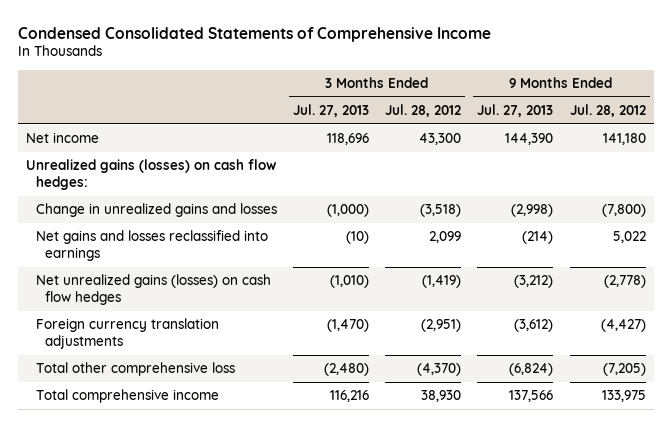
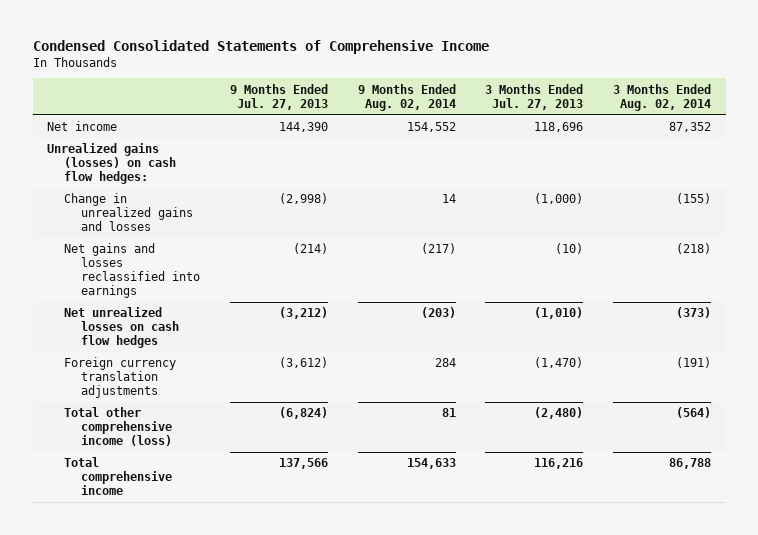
- | 3 Months Ended Jul. 27, 2013 | 3 Months Ended Jul. 28, 2012 | 9 Months Ended Jul. 27, 2013 | 9 Months Ended Jul. 28, 2012
+ | 9 Months Ended Jul. 27, 2013 | 9 Months Ended Aug. 02, 2014 | 3 Months Ended Jul. 27, 2013 | 3 Months Ended Aug. 02, 2014
- Net unrealized gains (losses) on cash flow hedges | (1,010) | (1,419) | (3,212) | (2,778)
+ Net unrealized losses on cash flow hedges | (3,212) | (203) | (1,010) | (373)
- Total other comprehensive loss | (2,480) | (4,370) | (6,824) | (7,205)
+ Total other comprehensive income (loss) | (6,824) | 81 | (2,480) | (564)

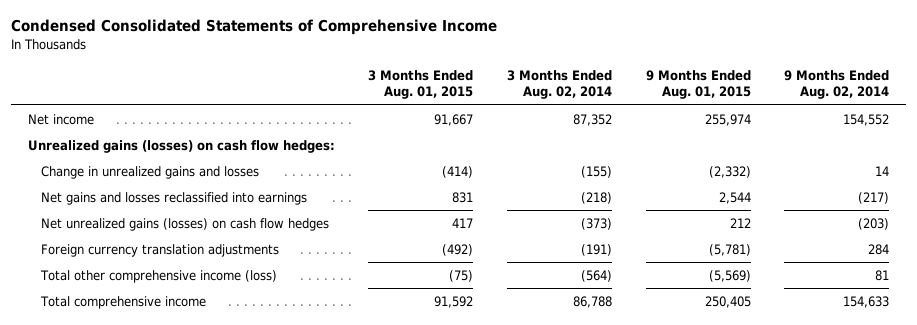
- | 9 Months Ended Jul. 27, 2013 | 9 Months Ended Aug. 02, 2014 | 3 Months Ended Jul. 27, 2013 | 3 Months Ended Aug. 02, 2014
+ | 3 Months Ended Aug. 01, 2015 | 3 Months Ended Aug. 02, 2014 | 9 Months Ended Aug. 01, 2015 | 9 Months Ended Aug. 02, 2014
- Net unrealized losses on cash flow hedges | (3,212) | (203) | (1,010) | (373)
+ Net unrealized gains (losses) on cash flow hedges | 417 | (373) | 212 | (203)

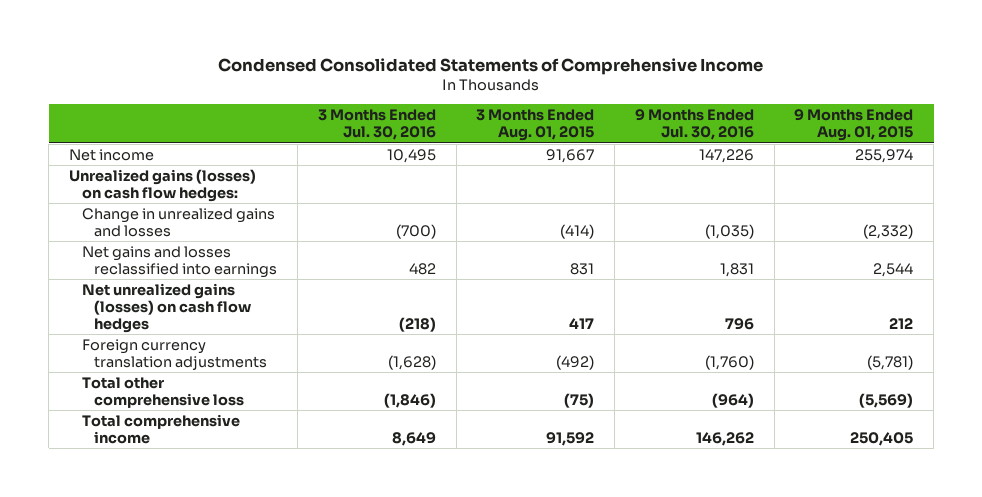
- | 3 Months Ended Aug. 01, 2015 | 3 Months Ended Aug. 02, 2014 | 9 Months Ended Aug. 01, 2015 | 9 Months Ended Aug. 02, 2014
+ | 3 Months Ended Jul. 30, 2016 | 3 Months Ended Aug. 01, 2015 | 9 Months Ended Jul. 30, 2016 | 9 Months Ended Aug. 01, 2015
- Total other comprehensive income (loss) | (75) | (564) | (5,569) | 81
+ Total other comprehensive loss | (1,846) | (75) | (964) | (5,569)

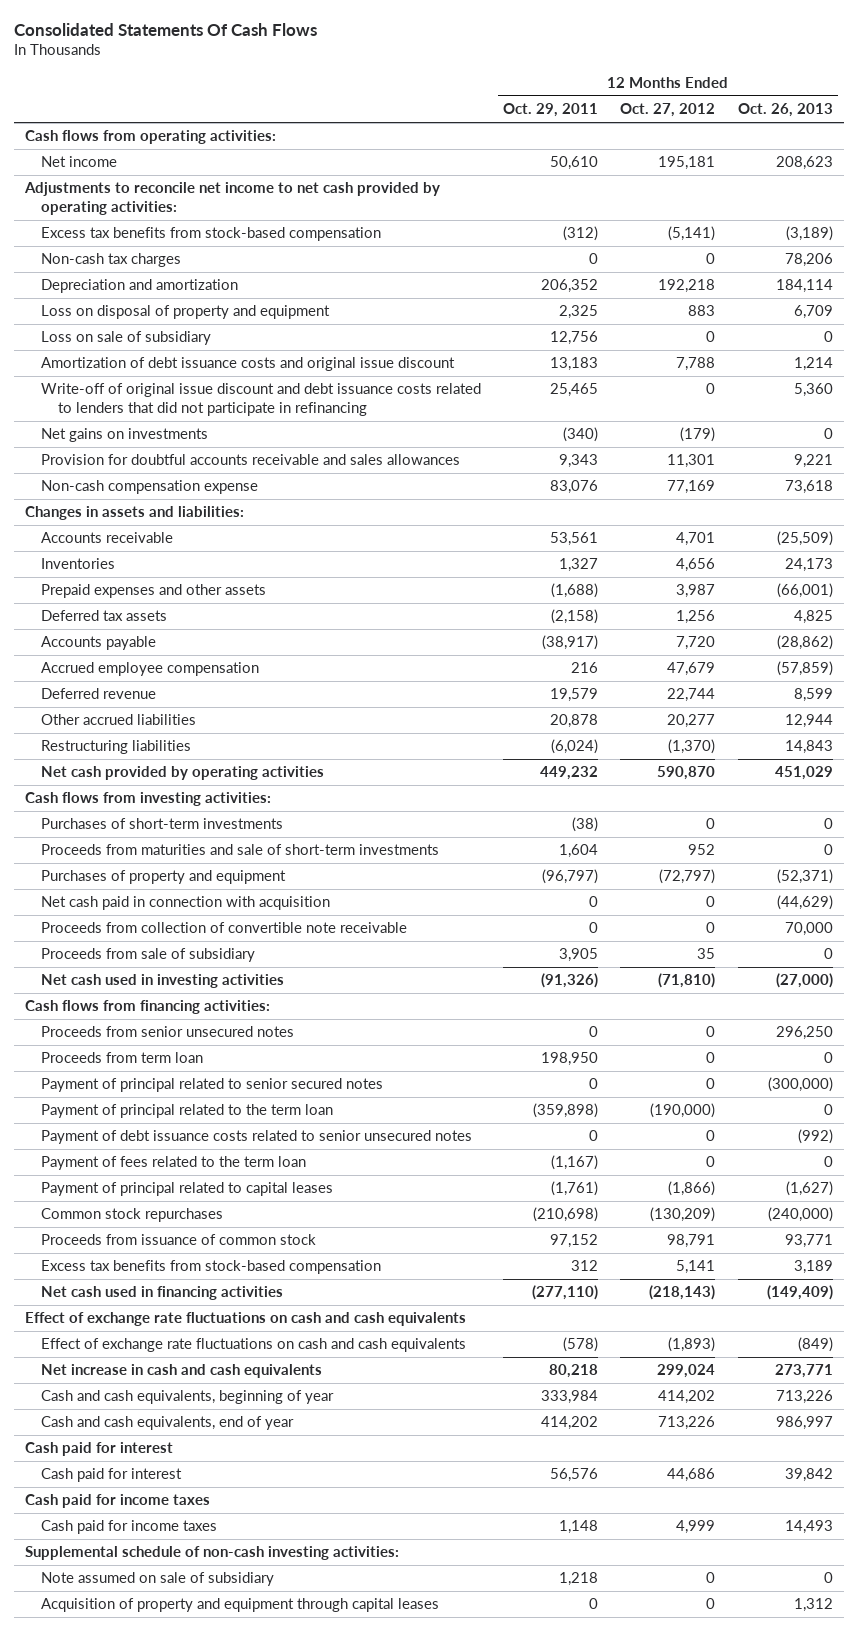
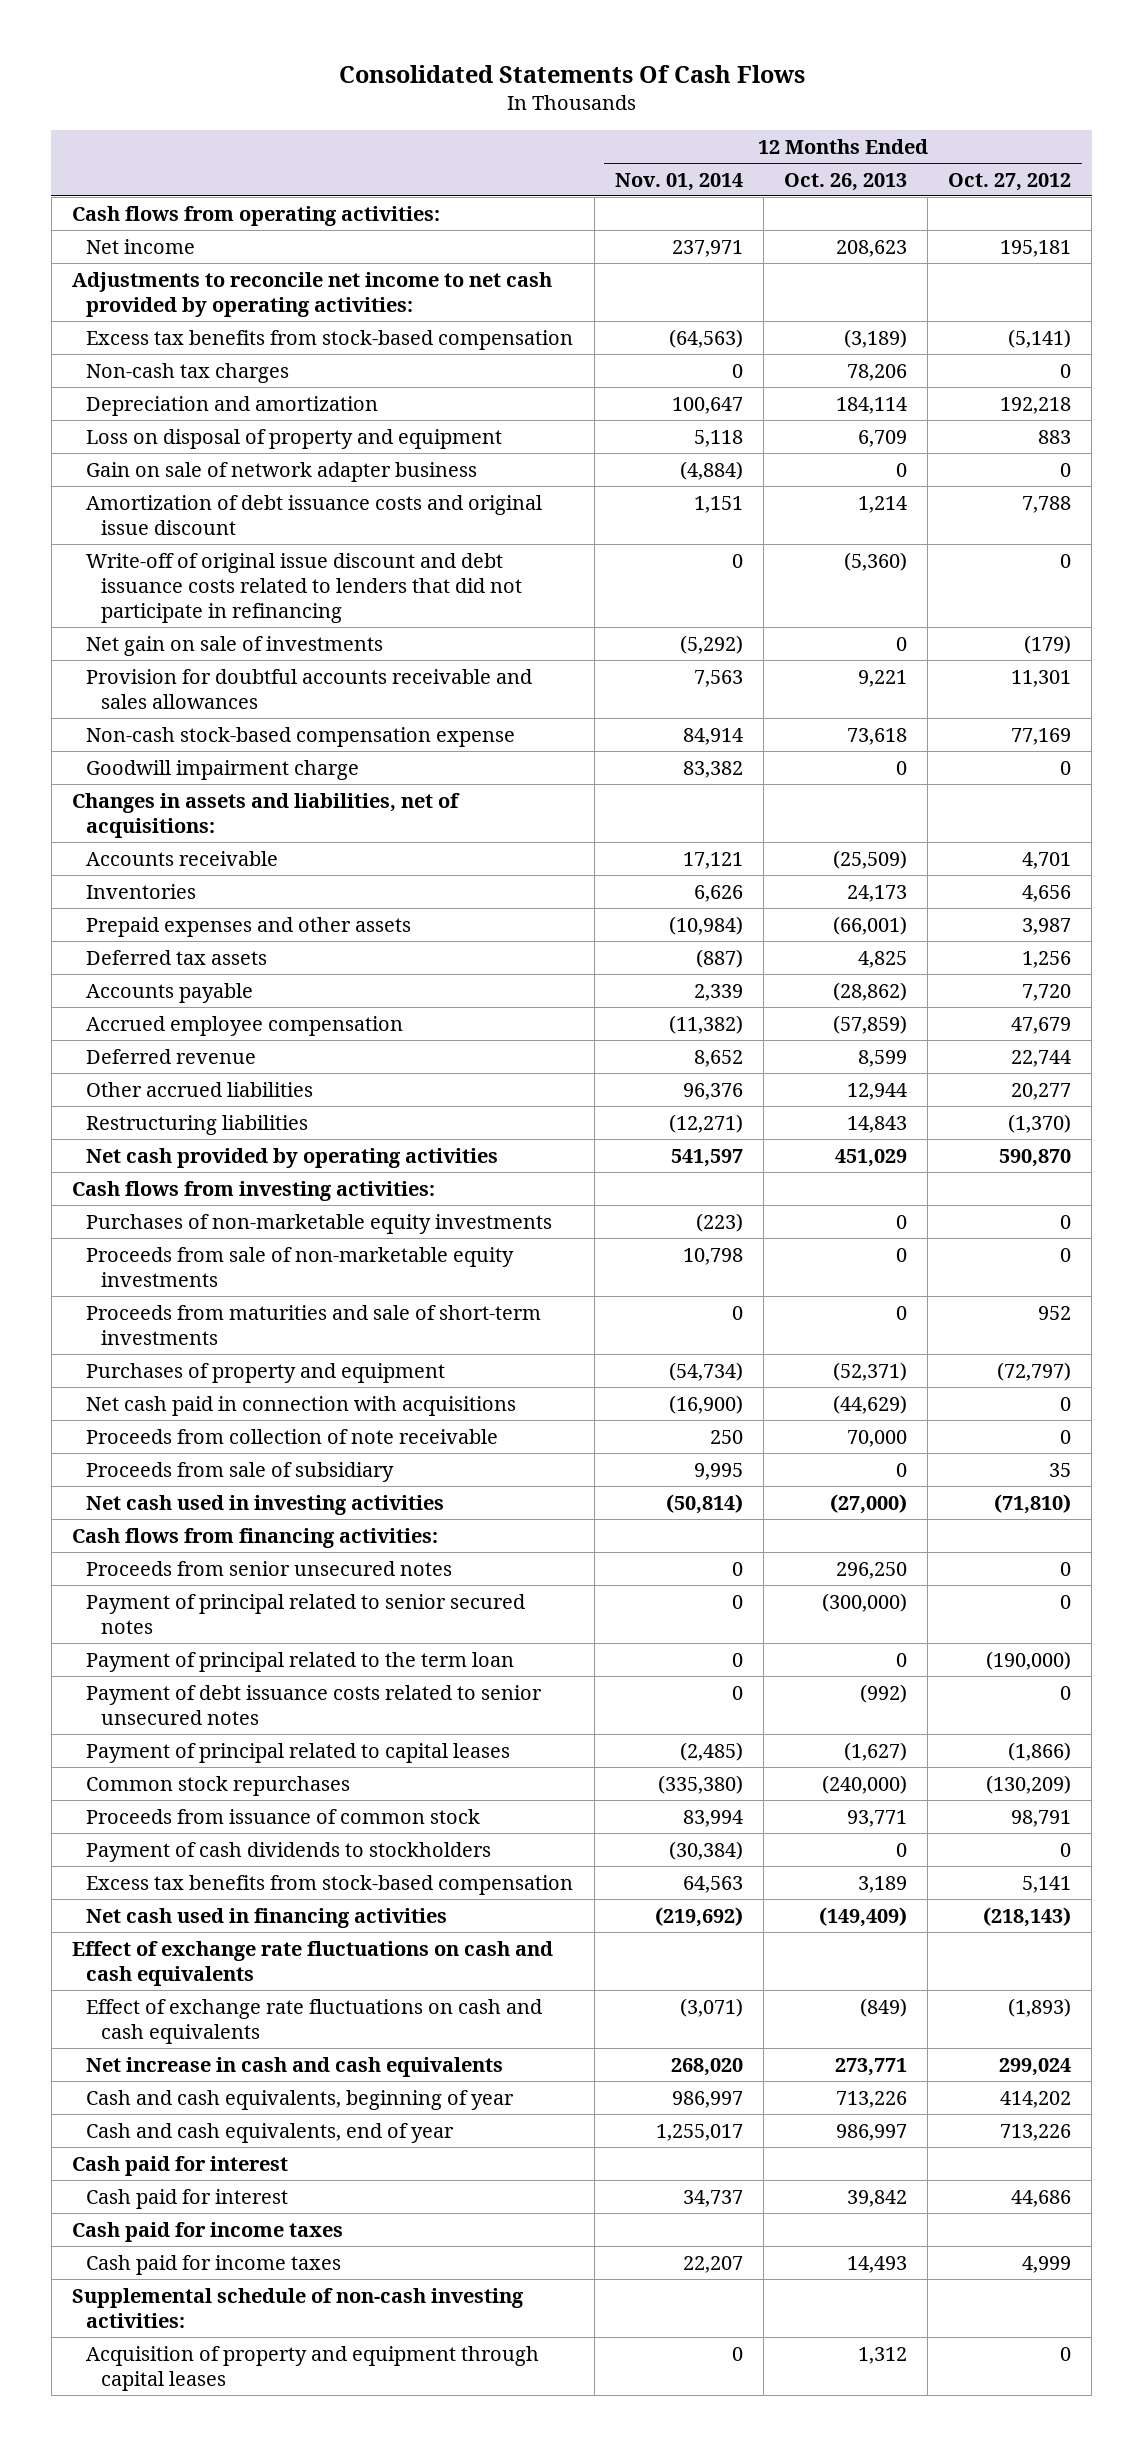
- | 12 Months Ended Oct. 29, 2011 | 12 Months Ended Oct. 27, 2012 | 12 Months Ended Oct. 26, 2013
+ | 12 Months Ended Nov. 01, 2014 | 12 Months Ended Oct. 26, 2013 | 12 Months Ended Oct. 27, 2012
- Loss on sale of subsidiary | 12,756 | 0 | 0
+ Gain on sale of network adapter business | (4,884) | 0 | 0
- Write-off of original issue discount and debt issuance costs related to lenders that did not participate in refinancing | 25,465 | 0 | 5,360
- Net gains on investments | (340) | (179) | 0
+ Write-off of original issue discount and debt issuance costs related to lenders that did not participate in refinancing | 0 | (5,360) | 0
+ Net gain on sale of investments | (5,292) | 0 | (179)
- Non-cash compensation expense | 83,076 | 77,169 | 73,618
- Changes in assets and liabilities:
+ Non-cash stock-based compensation expense | 84,914 | 73,618 | 77,169
+ Goodwill impairment charge | 83,382 | 0 | 0
+ Changes in assets and liabilities, net of acquisitions:
- Purchases of short-term investments | (38) | 0 | 0
+ Purchases of non-marketable equity investments | (223) | 0 | 0
+ Proceeds from sale of non-marketable equity investments | 10,798 | 0 | 0
- Net cash paid in connection with acquisition | 0 | 0 | (44,629)
- Proceeds from collection of convertible note receivable | 0 | 0 | 70,000
+ Net cash paid in connection with acquisitions | (16,900) | (44,629) | 0
+ Proceeds from collection of note receivable | 250 | 70,000 | 0
- Proceeds from term loan | 198,950 | 0 | 0
- Payment of fees related to the term loan | (1,167) | 0 | 0
+ Payment of cash dividends to stockholders | (30,384) | 0 | 0
- Note assumed on sale of subsidiary | 1,218 | 0 | 0

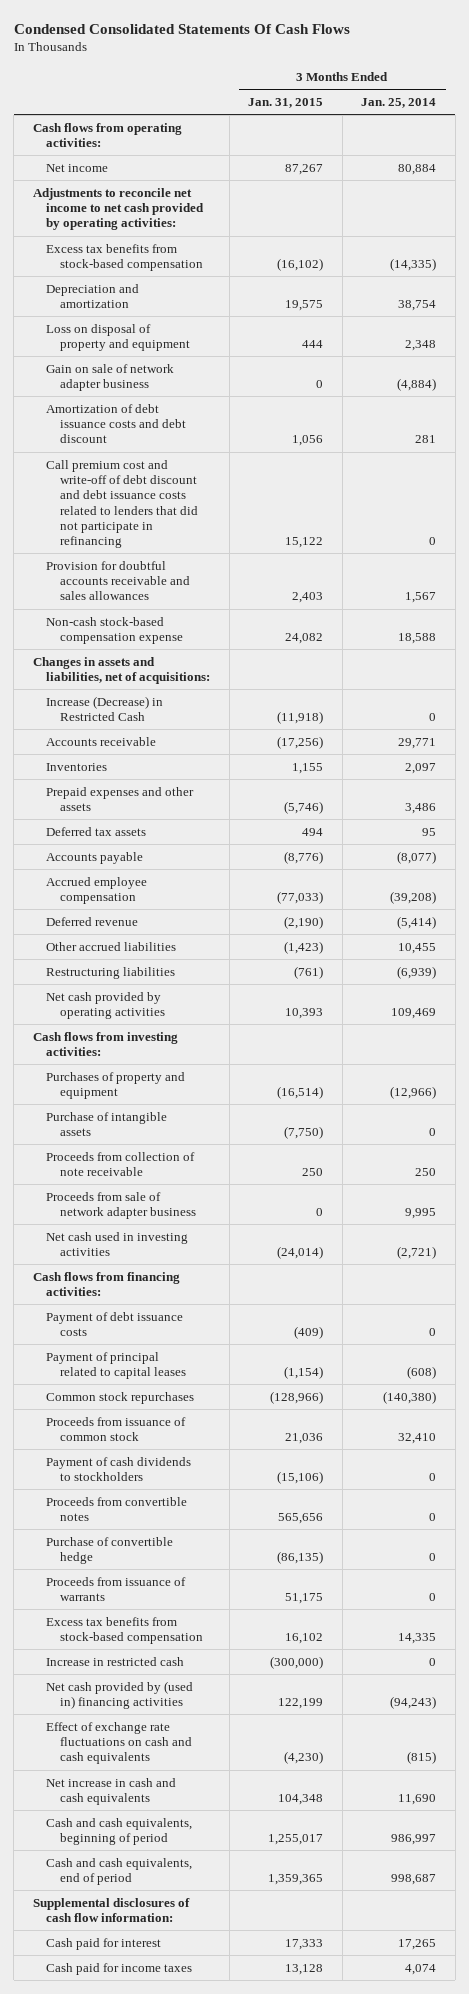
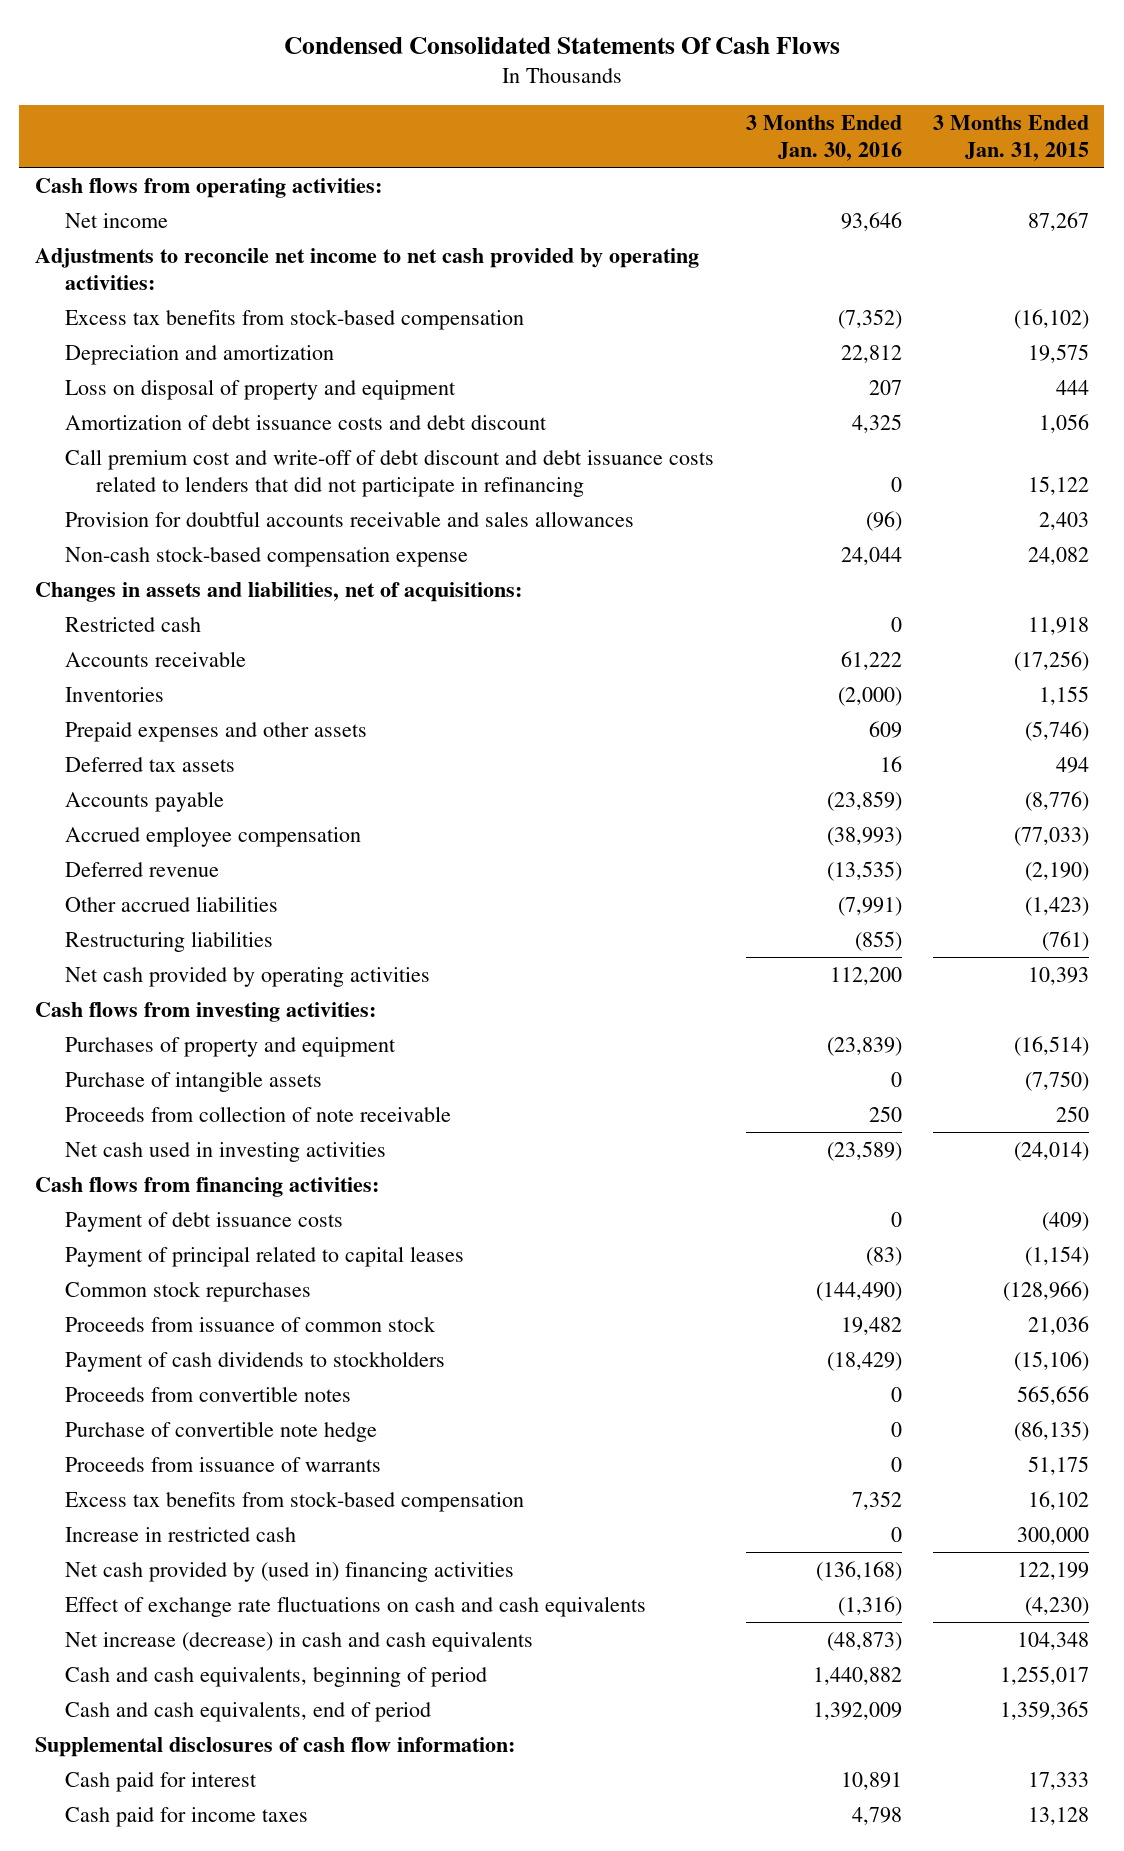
- | 3 Months Ended Jan. 31, 2015 | 3 Months Ended Jan. 25, 2014
+ | 3 Months Ended Jan. 30, 2016 | 3 Months Ended Jan. 31, 2015
- Gain on sale of network adapter business | 0 | (4,884)
- Increase (Decrease) in Restricted Cash | (11,918) | 0
+ Restricted cash | 0 | 11,918
- Proceeds from sale of network adapter business | 0 | 9,995
- Purchase of convertible hedge | (86,135) | 0
+ Purchase of convertible note hedge | 0 | (86,135)
- Increase in restricted cash | (300,000) | 0
+ Increase in restricted cash | 0 | 300,000
- Net increase in cash and cash equivalents | 104,348 | 11,690
+ Net increase (decrease) in cash and cash equivalents | (48,873) | 104,348

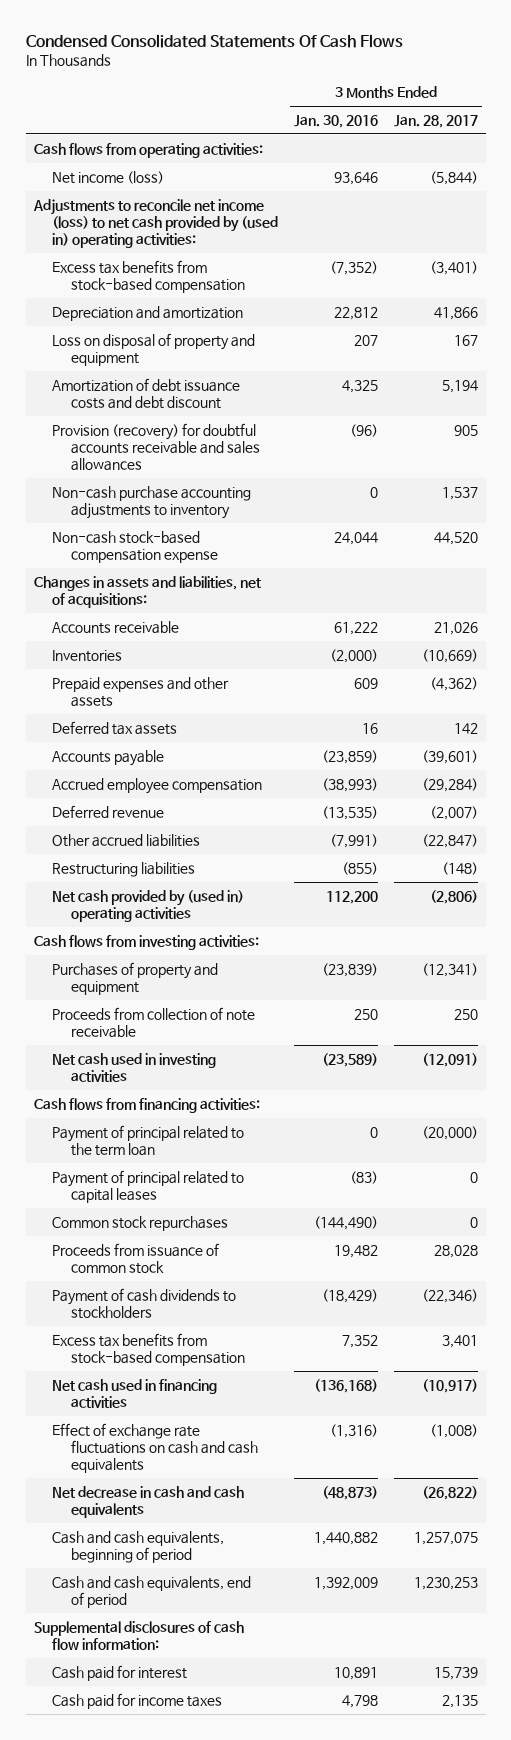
- | 3 Months Ended Jan. 30, 2016 | 3 Months Ended Jan. 31, 2015
+ | 3 Months Ended Jan. 30, 2016 | 3 Months Ended Jan. 28, 2017
- Net income | 93,646 | 87,267
- Adjustments to reconcile net income to net cash provided by operating activities:
+ Net income (loss) | 93,646 | (5,844)
+ Adjustments to reconcile net income (loss) to net cash provided by (used in) operating activities:
- Call premium cost and write-off of debt discount and debt issuance costs related to lenders that did not participate in refinancing | 0 | 15,122
- Provision for doubtful accounts receivable and sales allowances | (96) | 2,403
+ Provision (recovery) for doubtful accounts receivable and sales allowances | (96) | 905
+ Non-cash purchase accounting adjustments to inventory | 0 | 1,537
- Restricted cash | 0 | 11,918
- Net cash provided by operating activities | 112,200 | 10,393
+ Net cash provided by (used in) operating activities | 112,200 | (2,806)
- Purchase of intangible assets | 0 | (7,750)
- Payment of debt issuance costs | 0 | (409)
+ Payment of principal related to the term loan | 0 | (20,000)
- Proceeds from convertible notes | 0 | 565,656
- Purchase of convertible note hedge | 0 | (86,135)
- Proceeds from issuance of warrants | 0 | 51,175
- Increase in restricted cash | 0 | 300,000
- Net cash provided by (used in) financing activities | (136,168) | 122,199
+ Net cash used in financing activities | (136,168) | (10,917)
- Net increase (decrease) in cash and cash equivalents | (48,873) | 104,348
+ Net decrease in cash and cash equivalents | (48,873) | (26,822)

